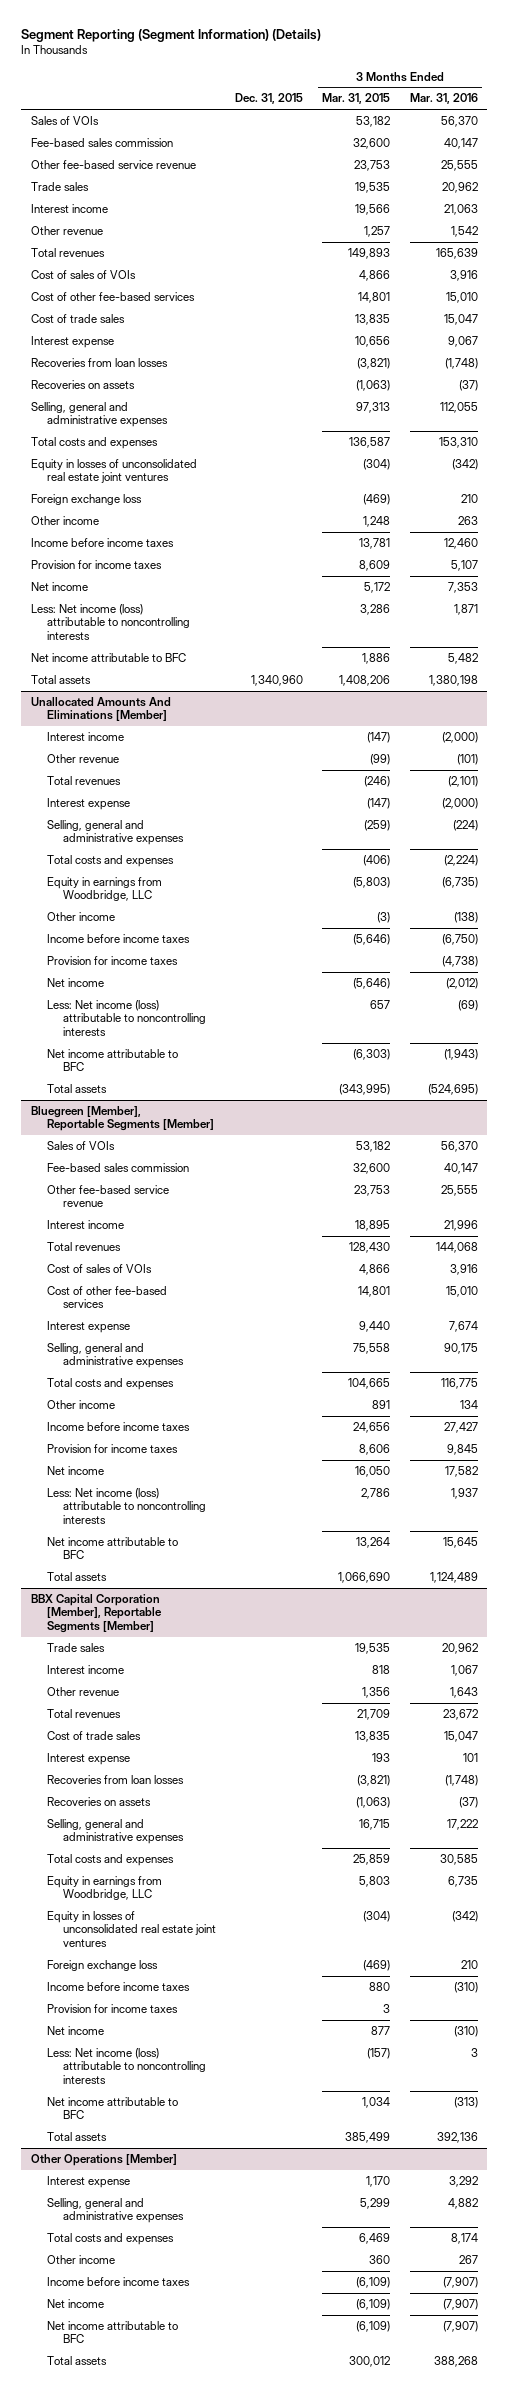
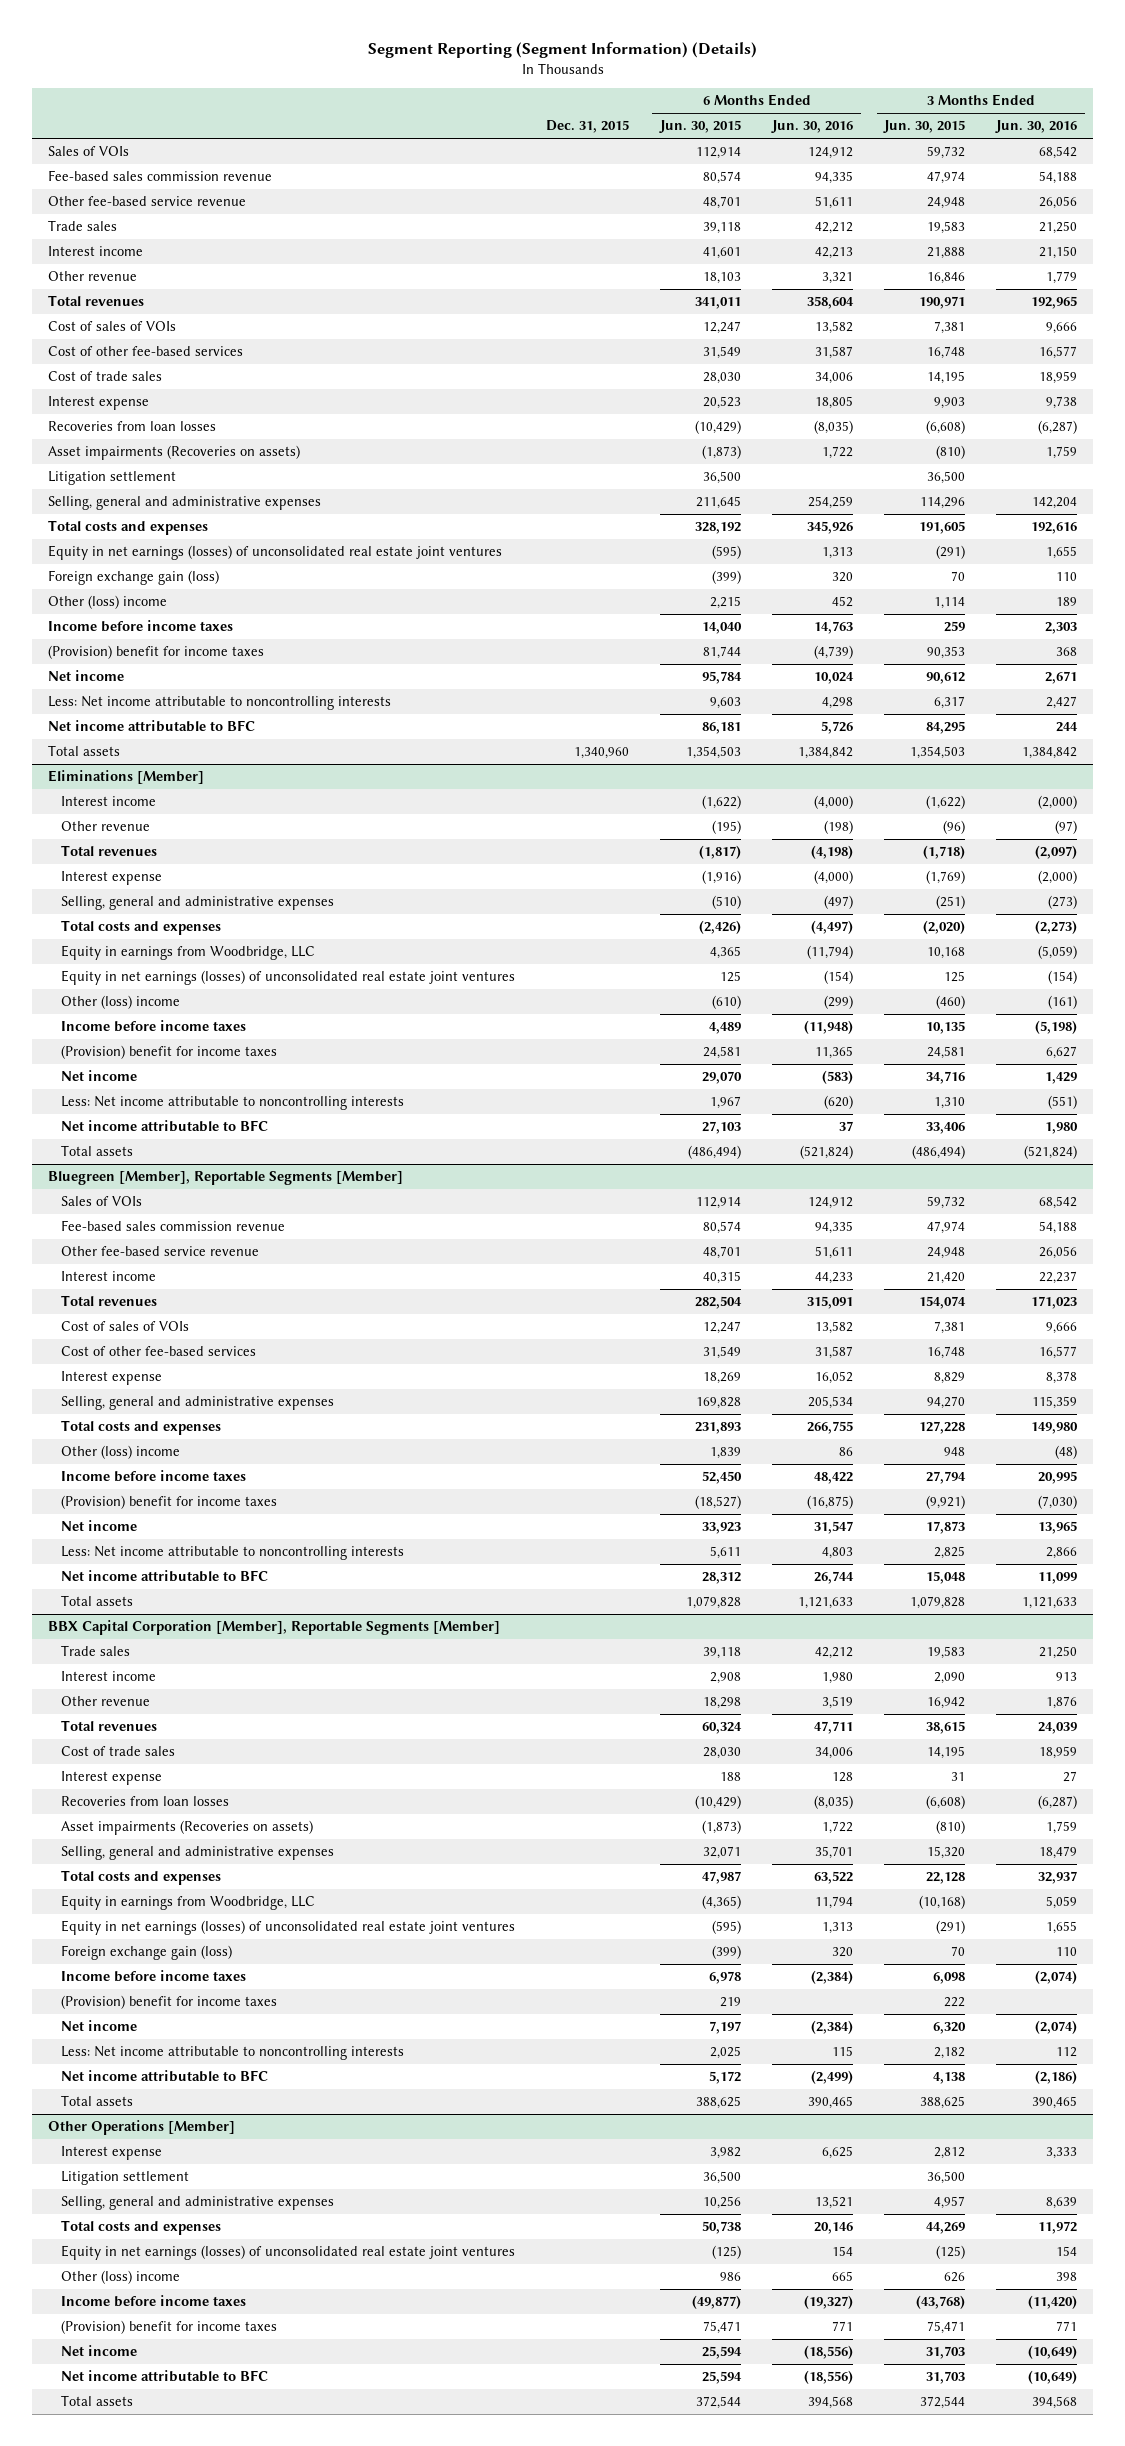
- | Dec. 31, 2015 | 3 Months Ended Mar. 31, 2015 | 3 Months Ended Mar. 31, 2016
+ | Dec. 31, 2015 | 6 Months Ended Jun. 30, 2015 | 6 Months Ended Jun. 30, 2016 | 3 Months Ended Jun. 30, 2015 | 3 Months Ended Jun. 30, 2016
- Fee-based sales commission | | 32,600 | 40,147
+ Fee-based sales commission revenue | | 80,574 | 94,335 | 47,974 | 54,188
- Recoveries on assets | | (1,063) | (37)
+ Asset impairments (Recoveries on assets) | | (1,873) | 1,722 | (810) | 1,759
+ Litigation settlement | | 36,500 | | 36,500 |
- Equity in losses of unconsolidated real estate joint ventures | | (304) | (342)
- Foreign exchange loss | | (469) | 210
- Other income | | 1,248 | 263
+ Equity in net earnings (losses) of unconsolidated real estate joint ventures | | (595) | 1,313 | (291) | 1,655
+ Foreign exchange gain (loss) | | (399) | 320 | 70 | 110
+ Other (loss) income | | 2,215 | 452 | 1,114 | 189
- Provision for income taxes | | 8,609 | 5,107
+ (Provision) benefit for income taxes | | 81,744 | (4,739) | 90,353 | 368
- Less: Net income (loss) attributable to noncontrolling interests | | 3,286 | 1,871
+ Less: Net income attributable to noncontrolling interests | | 9,603 | 4,298 | 6,317 | 2,427
- Unallocated Amounts And Eliminations [Member]
+ Eliminations [Member]
- Other income | | (3) | (138)
+ Equity in net earnings (losses) of unconsolidated real estate joint ventures | | 125 | (154) | 125 | (154)
+ Other (loss) income | | (610) | (299) | (460) | (161)
- Provision for income taxes | | | (4,738)
+ (Provision) benefit for income taxes | | 24,581 | 11,365 | 24,581 | 6,627
- Less: Net income (loss) attributable to noncontrolling interests | | 657 | (69)
+ Less: Net income attributable to noncontrolling interests | | 1,967 | (620) | 1,310 | (551)
@ Bluegreen [Member], Reportable Segments [Member]
- Fee-based sales commission | | 32,600 | 40,147
+ Fee-based sales commission revenue | | 80,574 | 94,335 | 47,974 | 54,188
- Other income | | 891 | 134
+ Other (loss) income | | 1,839 | 86 | 948 | (48)
- Provision for income taxes | | 8,606 | 9,845
+ (Provision) benefit for income taxes | | (18,527) | (16,875) | (9,921) | (7,030)
- Less: Net income (loss) attributable to noncontrolling interests | | 2,786 | 1,937
+ Less: Net income attributable to noncontrolling interests | | 5,611 | 4,803 | 2,825 | 2,866
@ BBX Capital Corporation [Member], Reportable Segments [Member]
- Recoveries on assets | | (1,063) | (37)
+ Asset impairments (Recoveries on assets) | | (1,873) | 1,722 | (810) | 1,759
- Equity in losses of unconsolidated real estate joint ventures | | (304) | (342)
- Foreign exchange loss | | (469) | 210
+ Equity in net earnings (losses) of unconsolidated real estate joint ventures | | (595) | 1,313 | (291) | 1,655
+ Foreign exchange gain (loss) | | (399) | 320 | 70 | 110
- Provision for income taxes | | 3 |
+ (Provision) benefit for income taxes | | 219 | | 222 |
- Less: Net income (loss) attributable to noncontrolling interests | | (157) | 3
+ Less: Net income attributable to noncontrolling interests | | 2,025 | 115 | 2,182 | 112
@ Other Operations [Member]
+ Litigation settlement | | 36,500 | | 36,500 |
- Other income | | 360 | 267
+ Equity in net earnings (losses) of unconsolidated real estate joint ventures | | (125) | 154 | (125) | 154
+ Other (loss) income | | 986 | 665 | 626 | 398
+ (Provision) benefit for income taxes | | 75,471 | 771 | 75,471 | 771

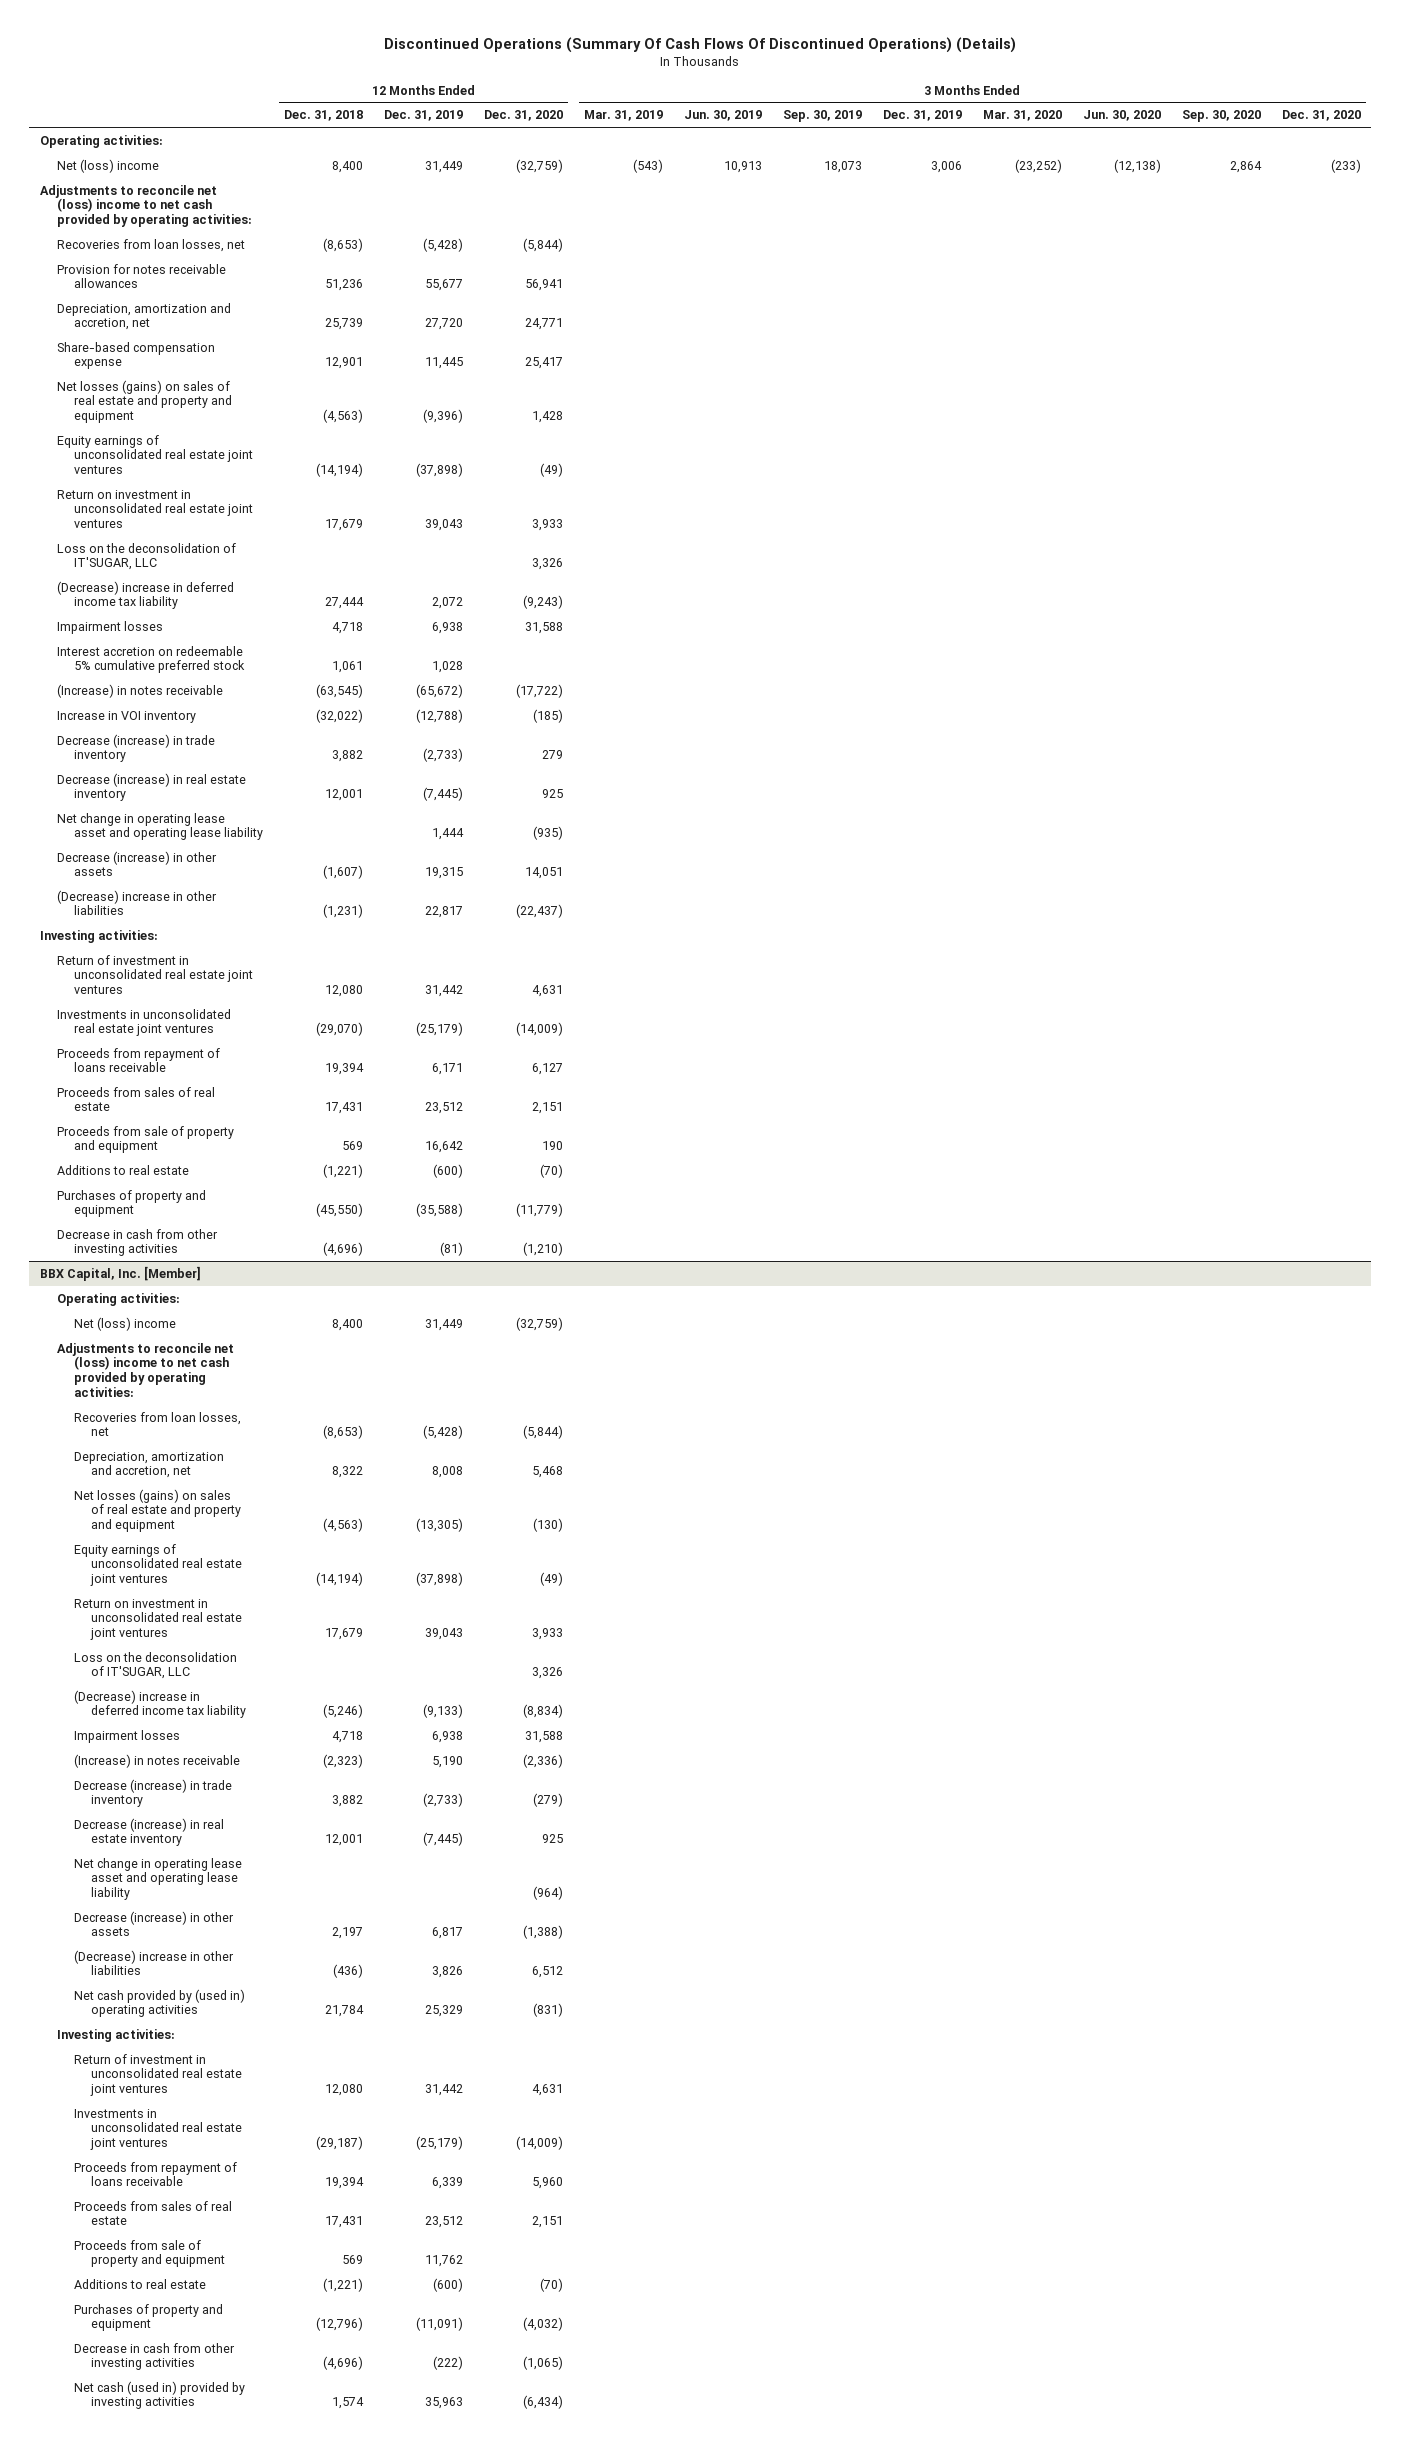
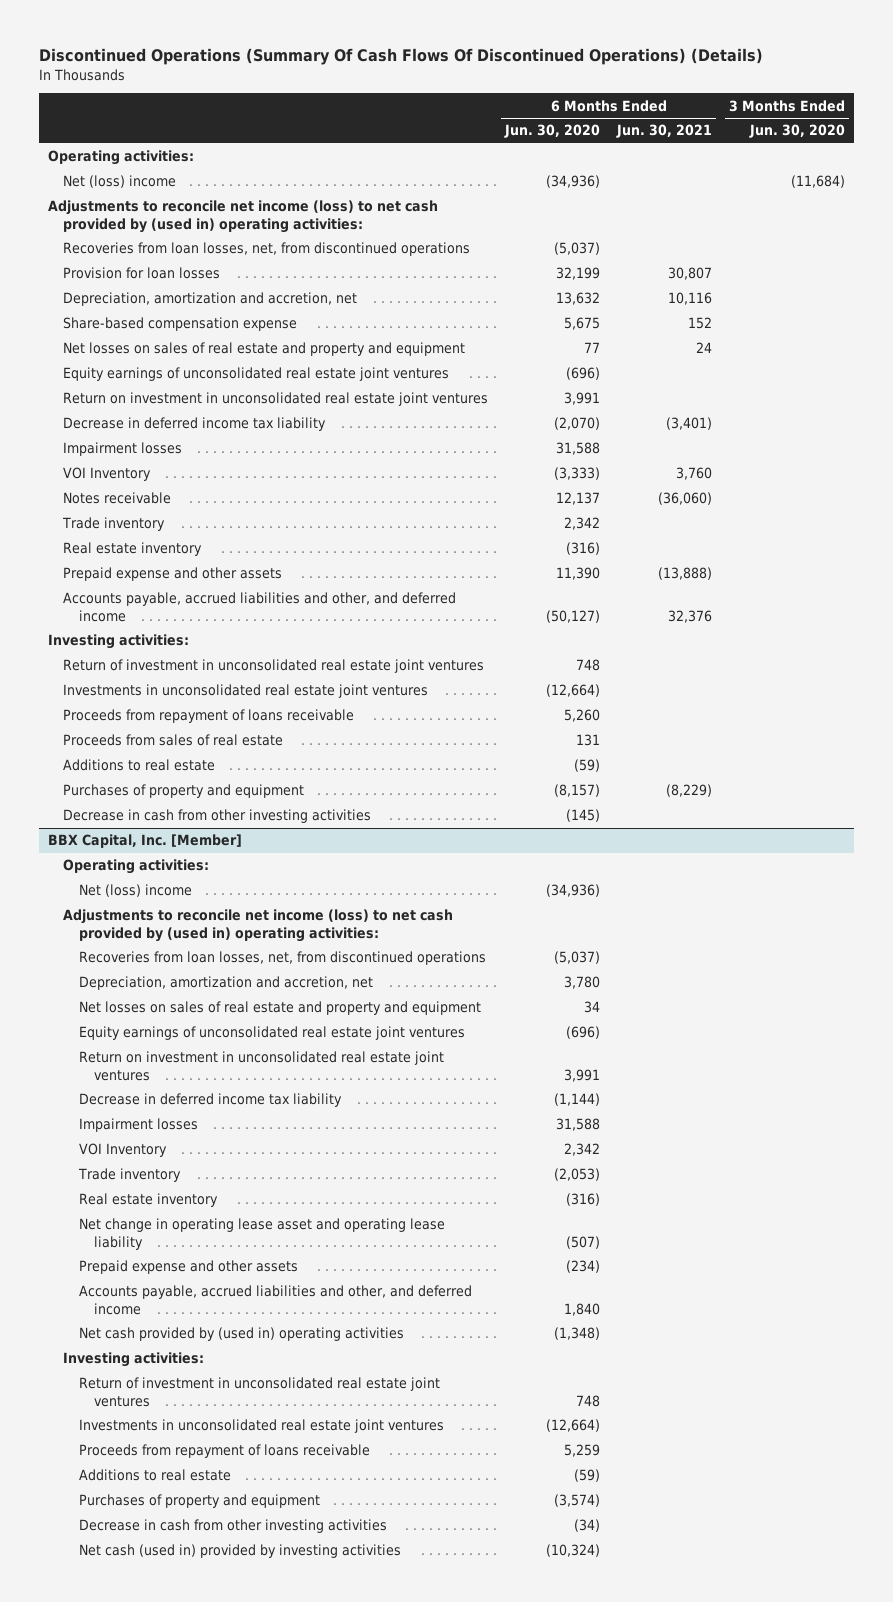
- | 12 Months Ended Dec. 31, 2018 | 12 Months Ended Dec. 31, 2019 | 12 Months Ended Dec. 31, 2020 | 3 Months Ended Mar. 31, 2019 | 3 Months Ended Jun. 30, 2019 | 3 Months Ended Sep. 30, 2019 | 3 Months Ended Dec. 31, 2019 | 3 Months Ended Mar. 31, 2020 | 3 Months Ended Jun. 30, 2020 | 3 Months Ended Sep. 30, 2020 | 3 Months Ended Dec. 31, 2020
+ | 6 Months Ended Jun. 30, 2020 | 6 Months Ended Jun. 30, 2021 | 3 Months Ended Jun. 30, 2020
- Net (loss) income | 8,400 | 31,449 | (32,759) | (543) | 10,913 | 18,073 | 3,006 | (23,252) | (12,138) | 2,864 | (233)
- Adjustments to reconcile net (loss) income to net cash provided by operating activities:
- Recoveries from loan losses, net | (8,653) | (5,428) | (5,844) | | | | | | | |
- Provision for notes receivable allowances | 51,236 | 55,677 | 56,941 | | | | | | | |
+ Net (loss) income | (34,936) | | (11,684)
+ Adjustments to reconcile net income (loss) to net cash provided by (used in) operating activities:
+ Recoveries from loan losses, net, from discontinued operations | (5,037) | |
+ Provision for loan losses | 32,199 | 30,807 |
- Net losses (gains) on sales of real estate and property and equipment | (4,563) | (9,396) | 1,428 | | | | | | | |
+ Net losses on sales of real estate and property and equipment | 77 | 24 |
- Loss on the deconsolidation of IT'SUGAR, LLC | | | 3,326 | | | | | | | |
- (Decrease) increase in deferred income tax liability | 27,444 | 2,072 | (9,243) | | | | | | | |
+ Decrease in deferred income tax liability | (2,070) | (3,401) |
- Interest accretion on redeemable 5% cumulative preferred stock | 1,061 | 1,028 | | | | | | | | |
- (Increase) in notes receivable | (63,545) | (65,672) | (17,722) | | | | | | | |
- Increase in VOI inventory | (32,022) | (12,788) | (185) | | | | | | | |
- Decrease (increase) in trade inventory | 3,882 | (2,733) | 279 | | | | | | | |
- Decrease (increase) in real estate inventory | 12,001 | (7,445) | 925 | | | | | | | |
- Net change in operating lease asset and operating lease liability | | 1,444 | (935) | | | | | | | |
- Decrease (increase) in other assets | (1,607) | 19,315 | 14,051 | | | | | | | |
- (Decrease) increase in other liabilities | (1,231) | 22,817 | (22,437) | | | | | | | |
+ VOI Inventory | (3,333) | 3,760 |
+ Notes receivable | 12,137 | (36,060) |
+ Trade inventory | 2,342 | |
+ Real estate inventory | (316) | |
+ Prepaid expense and other assets | 11,390 | (13,888) |
+ Accounts payable, accrued liabilities and other, and deferred income | (50,127) | 32,376 |
- Proceeds from sale of property and equipment | 569 | 16,642 | 190 | | | | | | | |
@ BBX Capital, Inc. [Member]
- Adjustments to reconcile net (loss) income to net cash provided by operating activities:
- Recoveries from loan losses, net | (8,653) | (5,428) | (5,844) | | | | | | | |
+ Adjustments to reconcile net income (loss) to net cash provided by (used in) operating activities:
+ Recoveries from loan losses, net, from discontinued operations | (5,037) | |
- Net losses (gains) on sales of real estate and property and equipment | (4,563) | (13,305) | (130) | | | | | | | |
+ Net losses on sales of real estate and property and equipment | 34 | |
- Loss on the deconsolidation of IT'SUGAR, LLC | | | 3,326 | | | | | | | |
- (Decrease) increase in deferred income tax liability | (5,246) | (9,133) | (8,834) | | | | | | | |
+ Decrease in deferred income tax liability | (1,144) | |
- (Increase) in notes receivable | (2,323) | 5,190 | (2,336) | | | | | | | |
- Decrease (increase) in trade inventory | 3,882 | (2,733) | (279) | | | | | | | |
- Decrease (increase) in real estate inventory | 12,001 | (7,445) | 925 | | | | | | | |
+ VOI Inventory | 2,342 | |
+ Trade inventory | (2,053) | |
+ Real estate inventory | (316) | |
- Decrease (increase) in other assets | 2,197 | 6,817 | (1,388) | | | | | | | |
- (Decrease) increase in other liabilities | (436) | 3,826 | 6,512 | | | | | | | |
+ Prepaid expense and other assets | (234) | |
+ Accounts payable, accrued liabilities and other, and deferred income | 1,840 | |
- Proceeds from sales of real estate | 17,431 | 23,512 | 2,151 | | | | | | | |
- Proceeds from sale of property and equipment | 569 | 11,762 | | | | | | | | |

